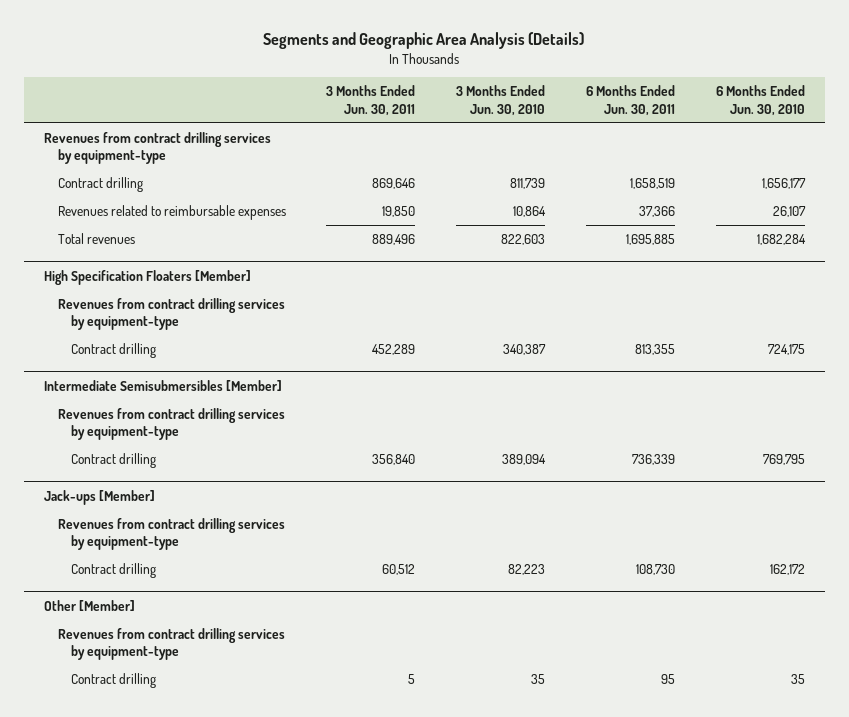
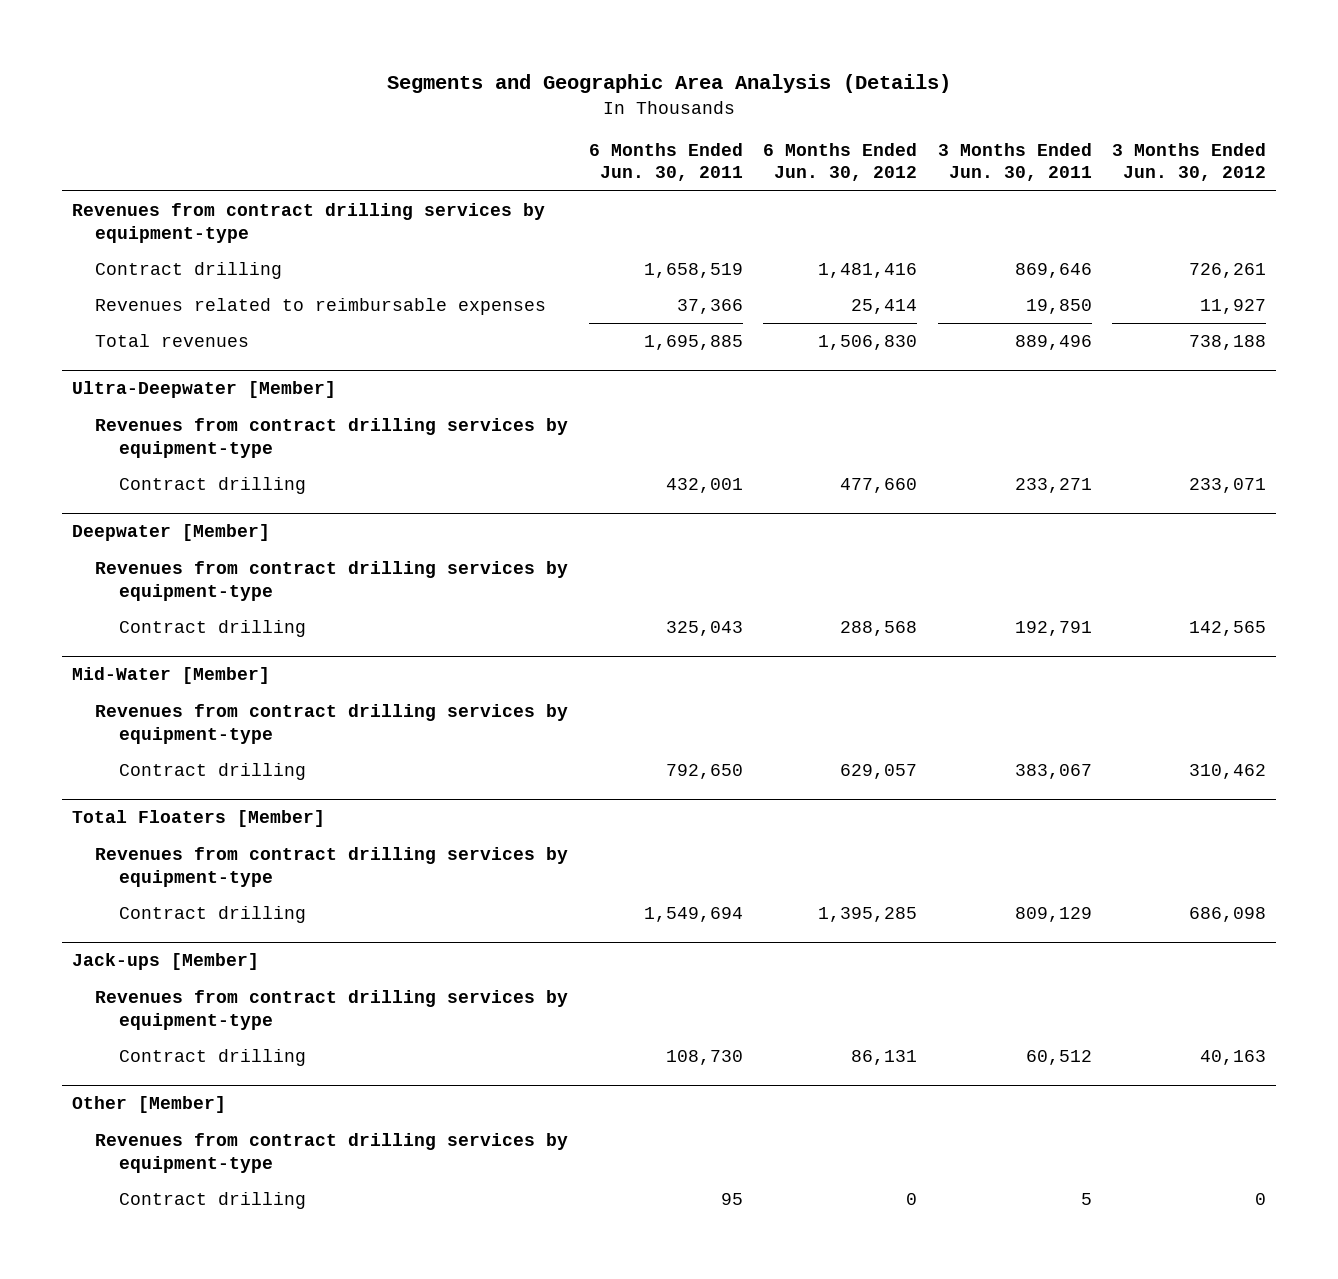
- | 3 Months Ended Jun. 30, 2011 | 3 Months Ended Jun. 30, 2010 | 6 Months Ended Jun. 30, 2011 | 6 Months Ended Jun. 30, 2010
+ | 6 Months Ended Jun. 30, 2011 | 6 Months Ended Jun. 30, 2012 | 3 Months Ended Jun. 30, 2011 | 3 Months Ended Jun. 30, 2012
- High Specification Floaters [Member]
+ Ultra-Deepwater [Member]
- Contract drilling | 452,289 | 340,387 | 813,355 | 724,175
- Intermediate Semisubmersibles [Member]
+ Contract drilling | 432,001 | 477,660 | 233,271 | 233,071
+ Deepwater [Member]
- Contract drilling | 356,840 | 389,094 | 736,339 | 769,795
+ Contract drilling | 325,043 | 288,568 | 192,791 | 142,565
+ Mid-Water [Member]
+ Revenues from contract drilling services by equipment-type
+ Contract drilling | 792,650 | 629,057 | 383,067 | 310,462
+ Total Floaters [Member]
+ Revenues from contract drilling services by equipment-type
+ Contract drilling | 1,549,694 | 1,395,285 | 809,129 | 686,098

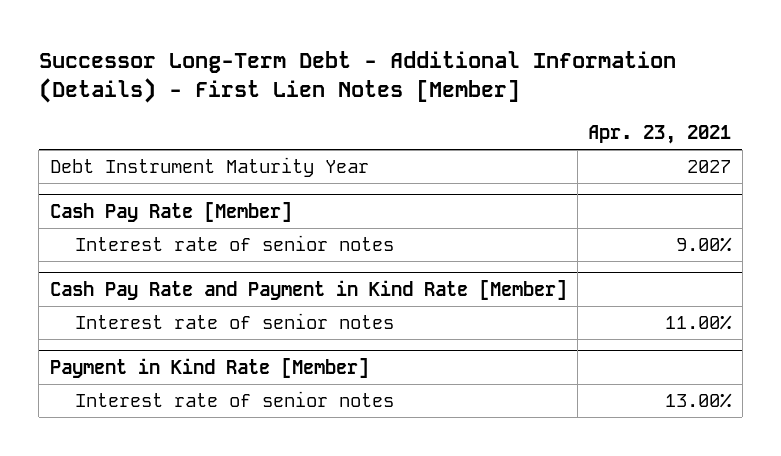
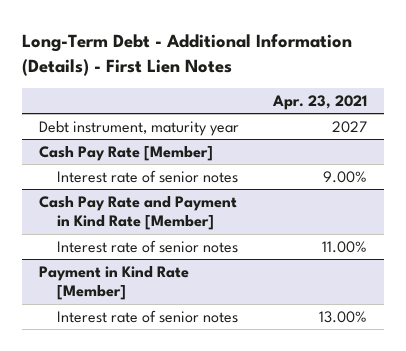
- Successor Long-Term Debt - Additional Information (Details) - First Lien Notes [Member]
+ Long-Term Debt - Additional Information (Details) - First Lien Notes
- Debt Instrument Maturity Year | 2027
+ Debt instrument, maturity year | 2027

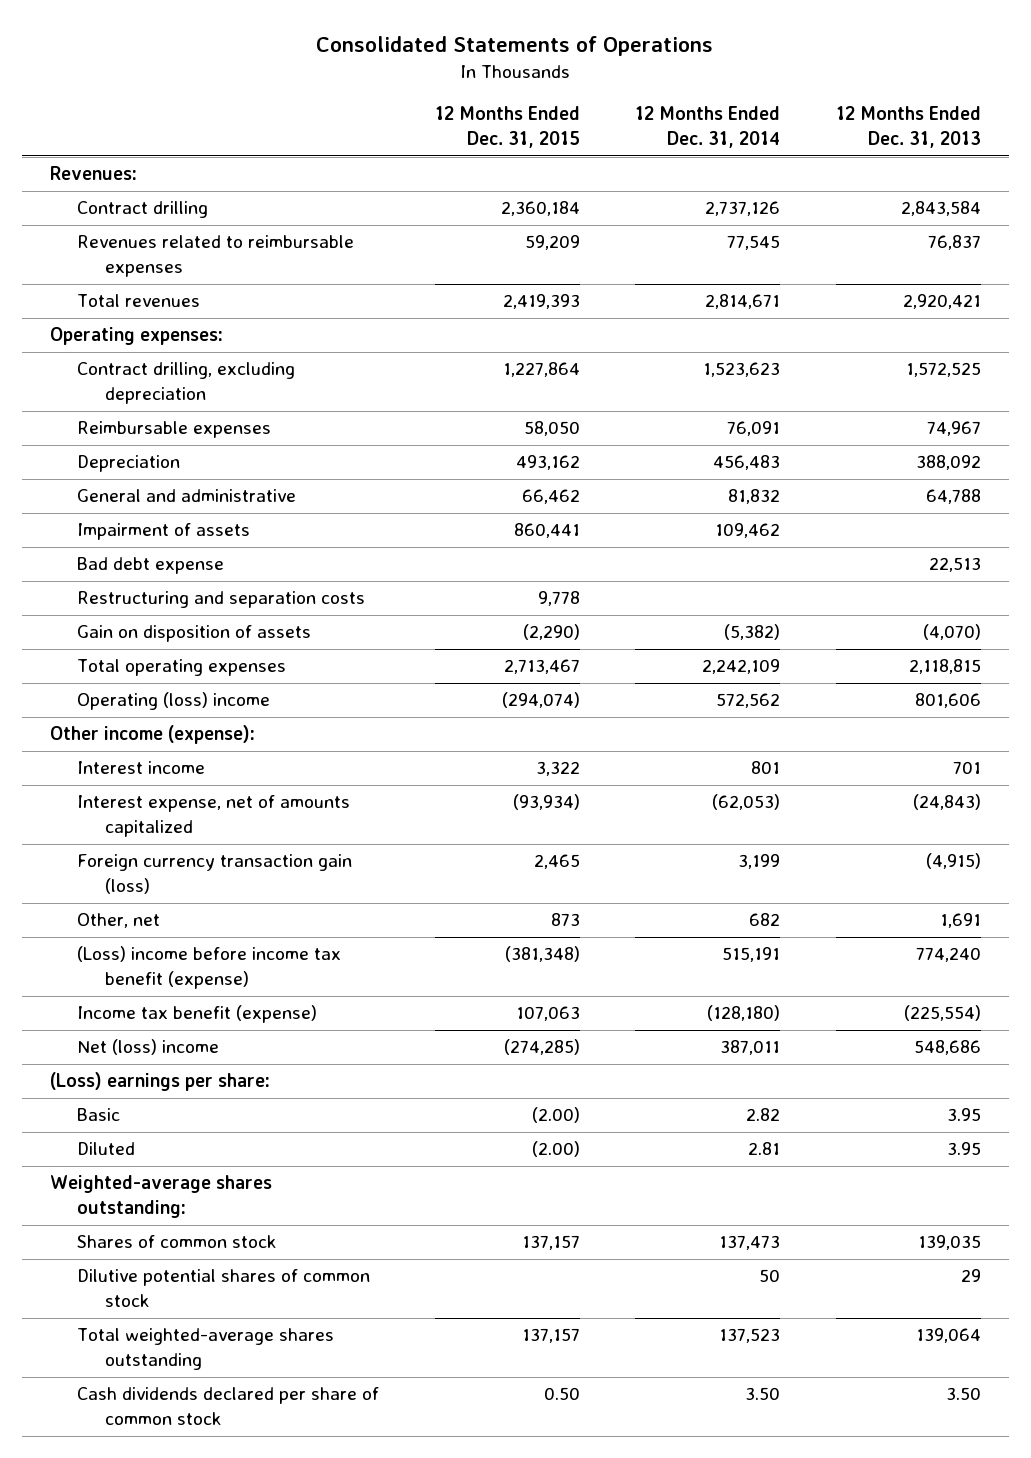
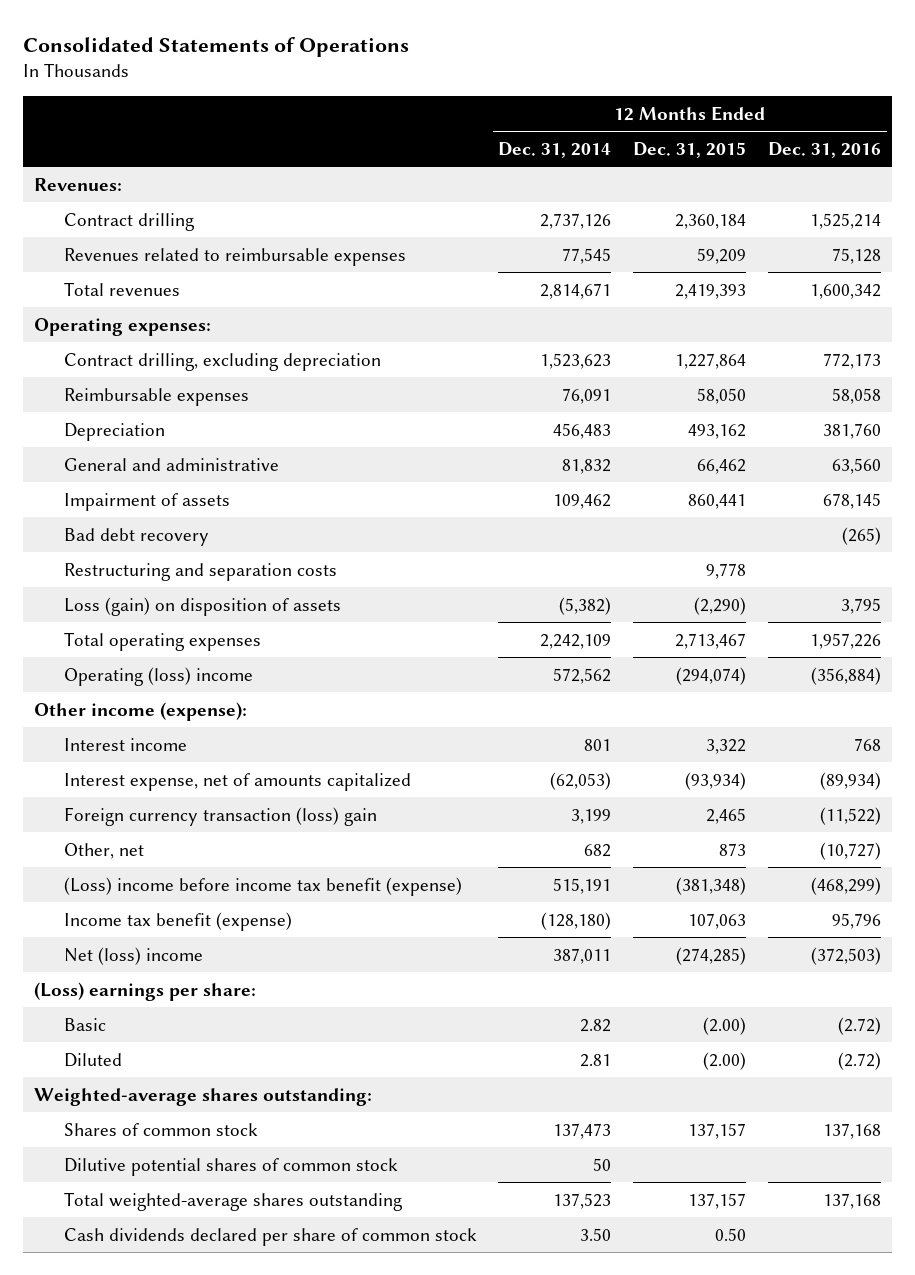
- | 12 Months Ended Dec. 31, 2015 | 12 Months Ended Dec. 31, 2014 | 12 Months Ended Dec. 31, 2013
+ | 12 Months Ended Dec. 31, 2014 | 12 Months Ended Dec. 31, 2015 | 12 Months Ended Dec. 31, 2016
- Bad debt expense | | | 22,513
+ Bad debt recovery | | | (265)
- Gain on disposition of assets | (2,290) | (5,382) | (4,070)
+ Loss (gain) on disposition of assets | (5,382) | (2,290) | 3,795
- Foreign currency transaction gain (loss) | 2,465 | 3,199 | (4,915)
+ Foreign currency transaction (loss) gain | 3,199 | 2,465 | (11,522)

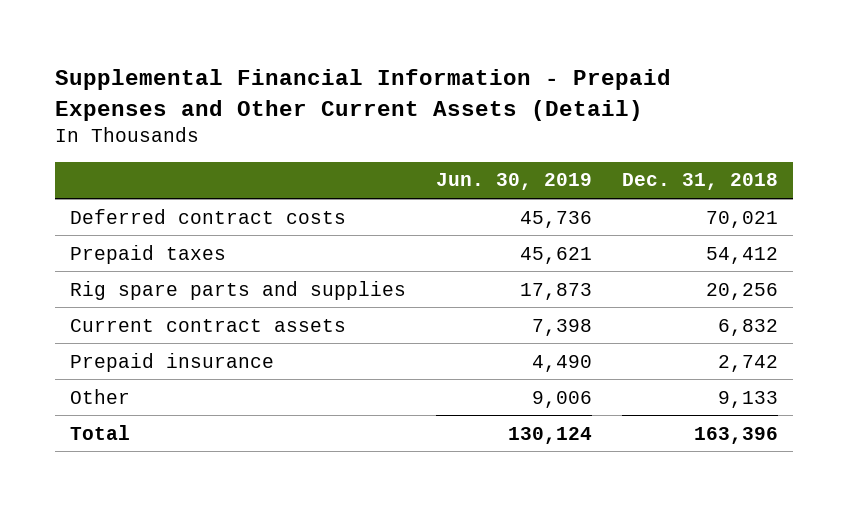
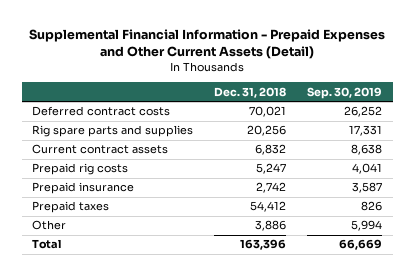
- | Jun. 30, 2019 | Dec. 31, 2018
+ | Dec. 31, 2018 | Sep. 30, 2019
+ Prepaid rig costs | 5,247 | 4,041
- Other | 9,006 | 9,133
moved down: Prepaid taxes | 54,412 | 826
+ Other | 3,886 | 5,994

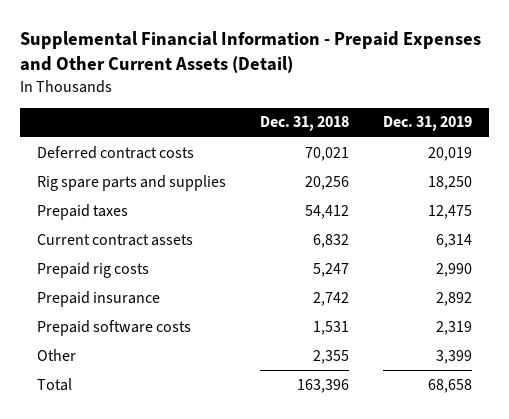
- | Dec. 31, 2018 | Sep. 30, 2019
+ | Dec. 31, 2018 | Dec. 31, 2019
moved up: Prepaid taxes | 54,412 | 12,475
- Other | 3,886 | 5,994
+ Prepaid software costs | 1,531 | 2,319
+ Other | 2,355 | 3,399

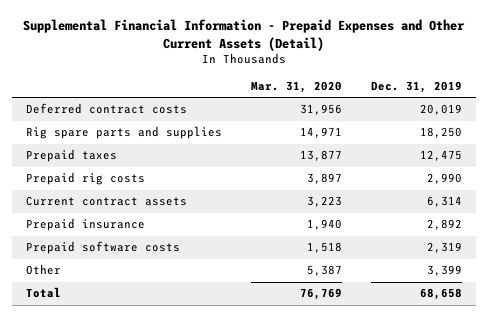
- | Dec. 31, 2018 | Dec. 31, 2019
+ | Mar. 31, 2020 | Dec. 31, 2019
moved down: Current contract assets | 3,223 | 6,314

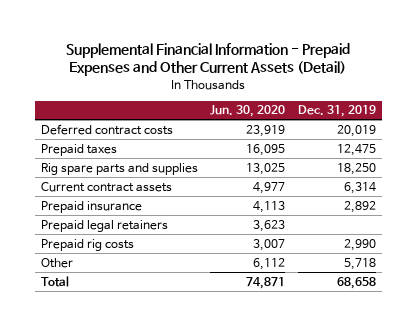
- | Mar. 31, 2020 | Dec. 31, 2019
+ | Jun. 30, 2020 | Dec. 31, 2019
moved down: Rig spare parts and supplies | 13,025 | 18,250
- Prepaid software costs | 1,518 | 2,319
- Other | 5,387 | 3,399
+ Prepaid legal retainers | 3,623 |
moved down: Prepaid rig costs | 3,007 | 2,990
+ Other | 6,112 | 5,718

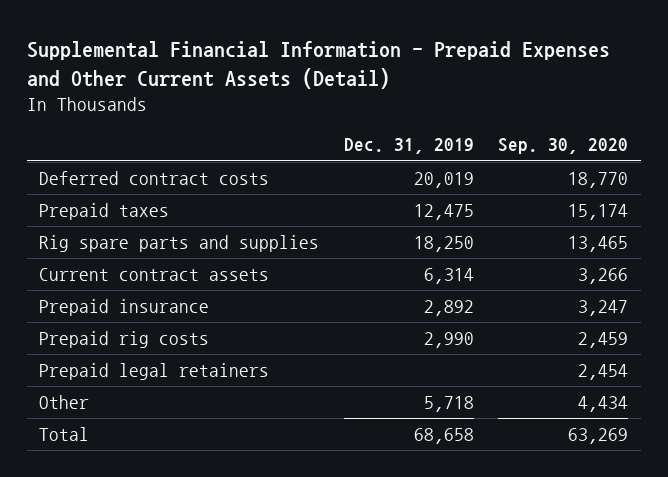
- | Jun. 30, 2020 | Dec. 31, 2019
+ | Dec. 31, 2019 | Sep. 30, 2020
moved down: Prepaid legal retainers | | 2,454

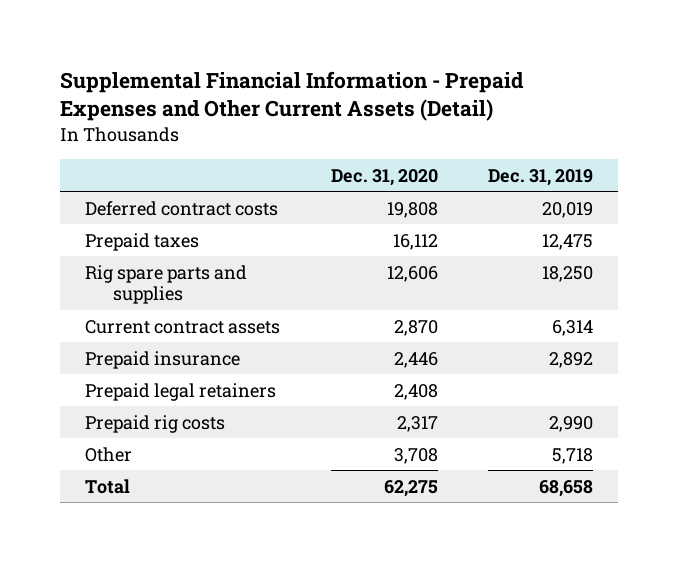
- | Dec. 31, 2019 | Sep. 30, 2020
+ | Dec. 31, 2020 | Dec. 31, 2019
moved down: Prepaid rig costs | 2,317 | 2,990

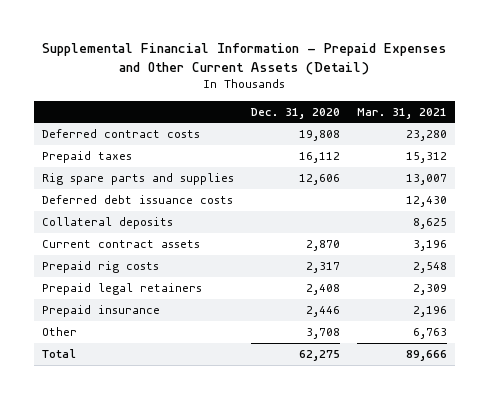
- | Dec. 31, 2020 | Dec. 31, 2019
+ | Dec. 31, 2020 | Mar. 31, 2021
+ Deferred debt issuance costs | | 12,430
+ Collateral deposits | | 8,625
moved down: Prepaid legal retainers | 2,408 | 2,309
moved down: Prepaid insurance | 2,446 | 2,196

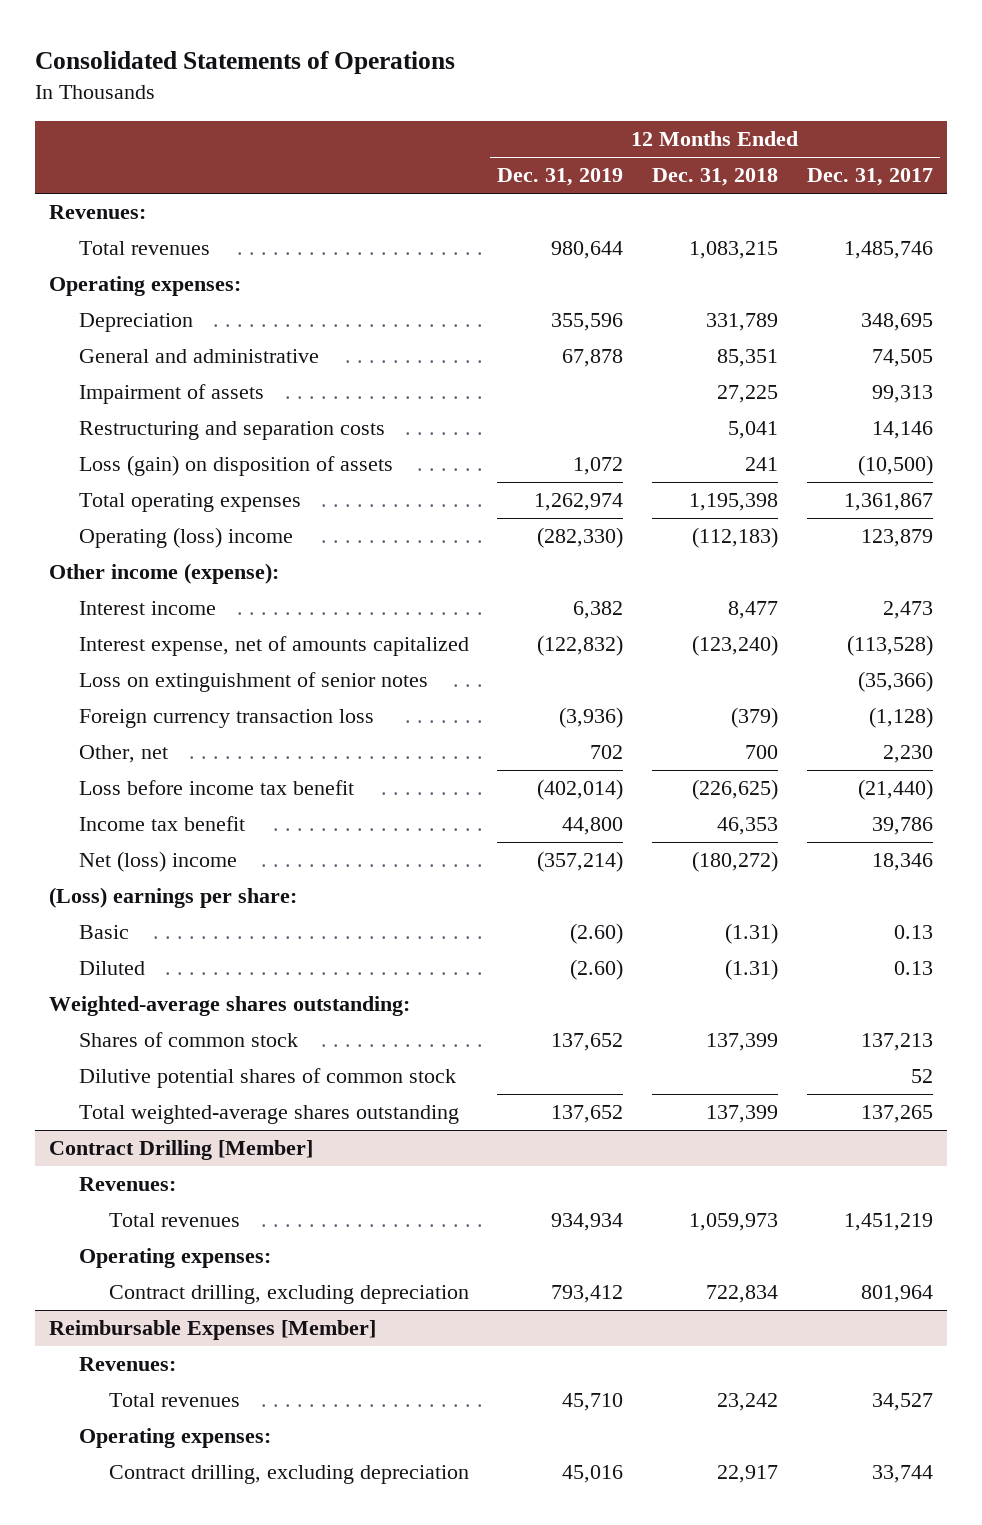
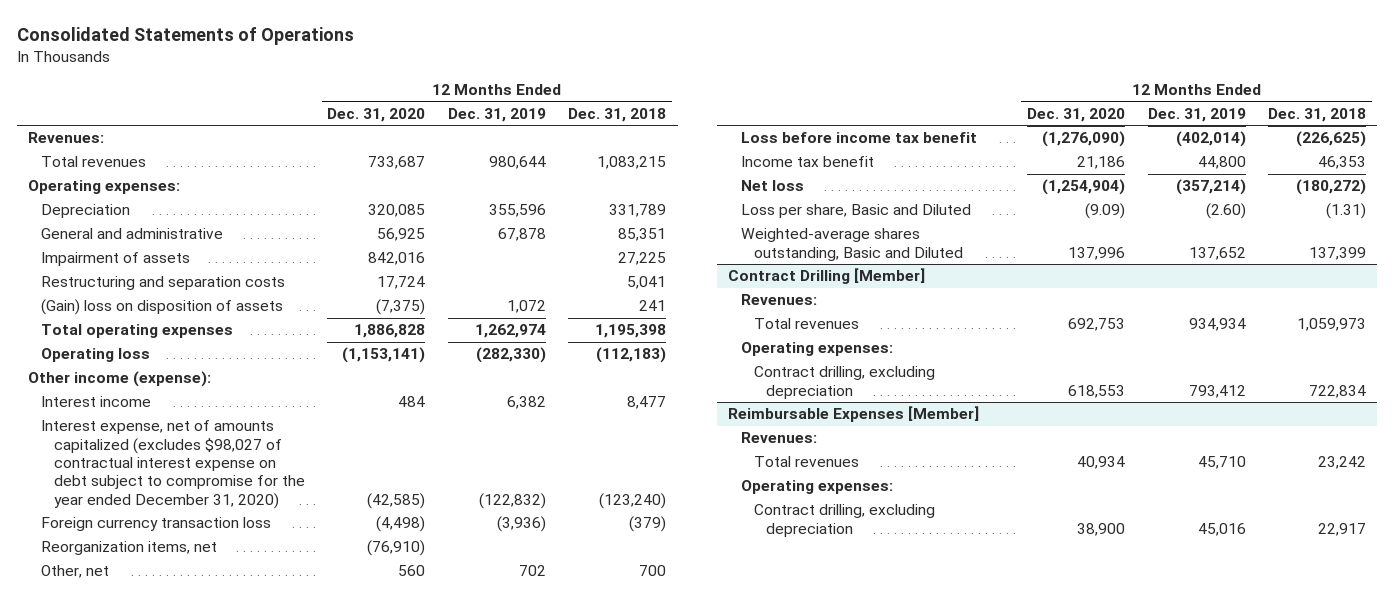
- | 12 Months Ended Dec. 31, 2019 | 12 Months Ended Dec. 31, 2018 | 12 Months Ended Dec. 31, 2017
+ | 12 Months Ended Dec. 31, 2020 | 12 Months Ended Dec. 31, 2019 | 12 Months Ended Dec. 31, 2018
- Loss (gain) on disposition of assets | 1,072 | 241 | (10,500)
+ (Gain) loss on disposition of assets | (7,375) | 1,072 | 241
- Operating (loss) income | (282,330) | (112,183) | 123,879
+ Operating loss | (1,153,141) | (282,330) | (112,183)
- Interest expense, net of amounts capitalized | (122,832) | (123,240) | (113,528)
- Loss on extinguishment of senior notes | | | (35,366)
+ Interest expense, net of amounts capitalized (excludes $98,027 of contractual interest expense on debt subject to compromise for the year ended December 31, 2020) | (42,585) | (122,832) | (123,240)
+ Reorganization items, net | (76,910) | |
- Net (loss) income | (357,214) | (180,272) | 18,346
- (Loss) earnings per share:
- Basic | (2.60) | (1.31) | 0.13
- Diluted | (2.60) | (1.31) | 0.13
- Weighted-average shares outstanding:
- Shares of common stock | 137,652 | 137,399 | 137,213
- Dilutive potential shares of common stock | | | 52
- Total weighted-average shares outstanding | 137,652 | 137,399 | 137,265
+ Net loss | (1,254,904) | (357,214) | (180,272)
+ Loss per share, Basic and Diluted | (9.09) | (2.60) | (1.31)
+ Weighted-average shares outstanding, Basic and Diluted | 137,996 | 137,652 | 137,399

